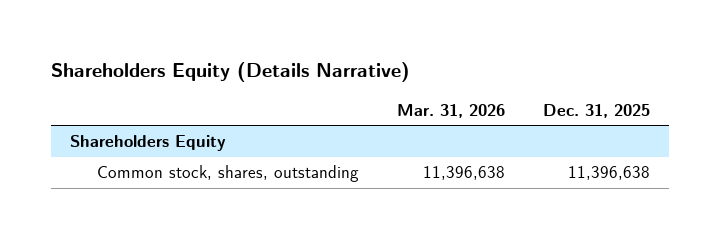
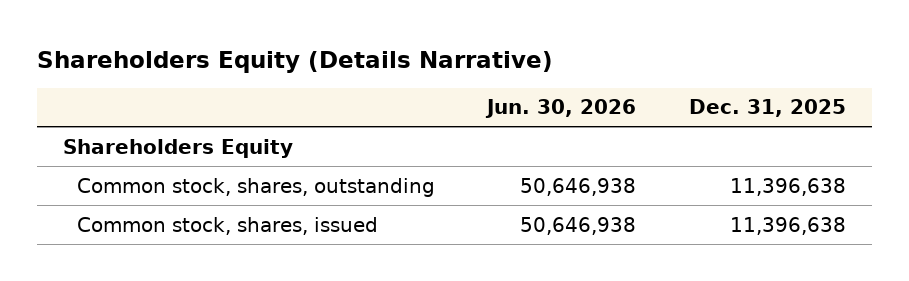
- | Mar. 31, 2026 | Dec. 31, 2025
+ | Jun. 30, 2026 | Dec. 31, 2025
+ Common stock, shares, issued | 50,646,938 | 11,396,638

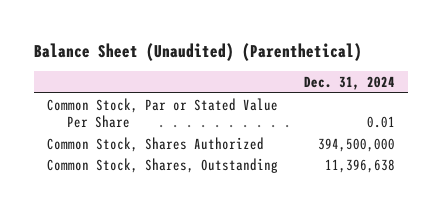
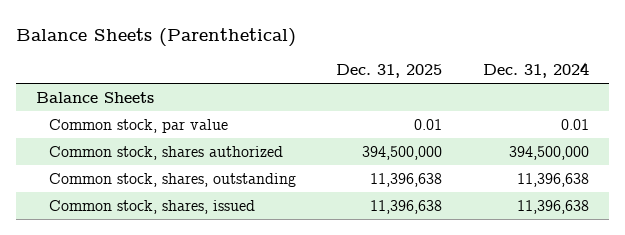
- Balance Sheet (Unaudited) (Parenthetical)
+ Balance Sheets (Parenthetical)
- | Dec. 31, 2024
+ | Dec. 31, 2025 | Dec. 31, 2024
- Common Stock, Par or Stated Value Per Share | 0.01
- Common Stock, Shares Authorized | 394,500,000
- Common Stock, Shares, Outstanding | 11,396,638
+ Balance Sheets
+ Common stock, par value | 0.01 | 0.01
+ Common stock, shares authorized | 394,500,000 | 394,500,000
+ Common stock, shares, outstanding | 11,396,638 | 11,396,638
+ Common stock, shares, issued | 11,396,638 | 11,396,638

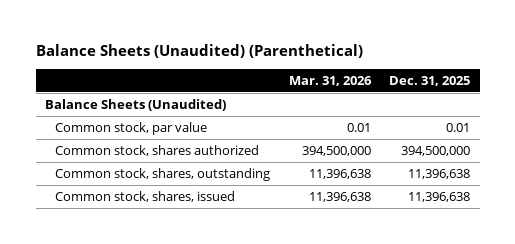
- Balance Sheets (Parenthetical)
+ Balance Sheets (Unaudited) (Parenthetical)
- | Dec. 31, 2025 | Dec. 31, 2024
+ | Mar. 31, 2026 | Dec. 31, 2025
- Balance Sheets
+ Balance Sheets (Unaudited)

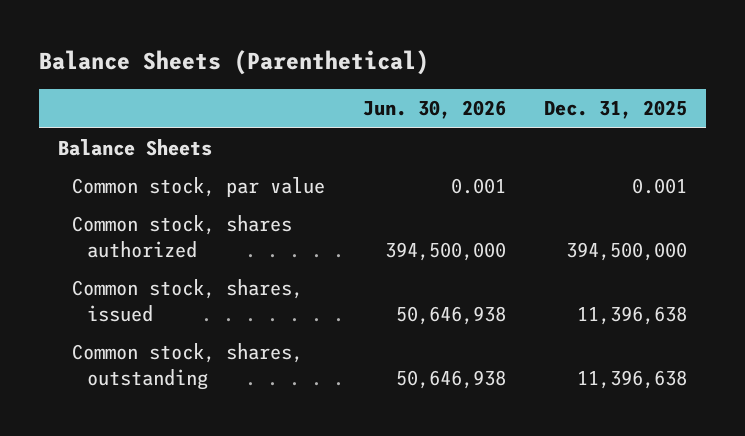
- Balance Sheets (Unaudited) (Parenthetical)
+ Balance Sheets (Parenthetical)
- | Mar. 31, 2026 | Dec. 31, 2025
+ | Jun. 30, 2026 | Dec. 31, 2025
- Balance Sheets (Unaudited)
- Common stock, par value | 0.01 | 0.01
+ Balance Sheets
+ Common stock, par value | 0.001 | 0.001
moved down: Common stock, shares, outstanding | 50,646,938 | 11,396,638

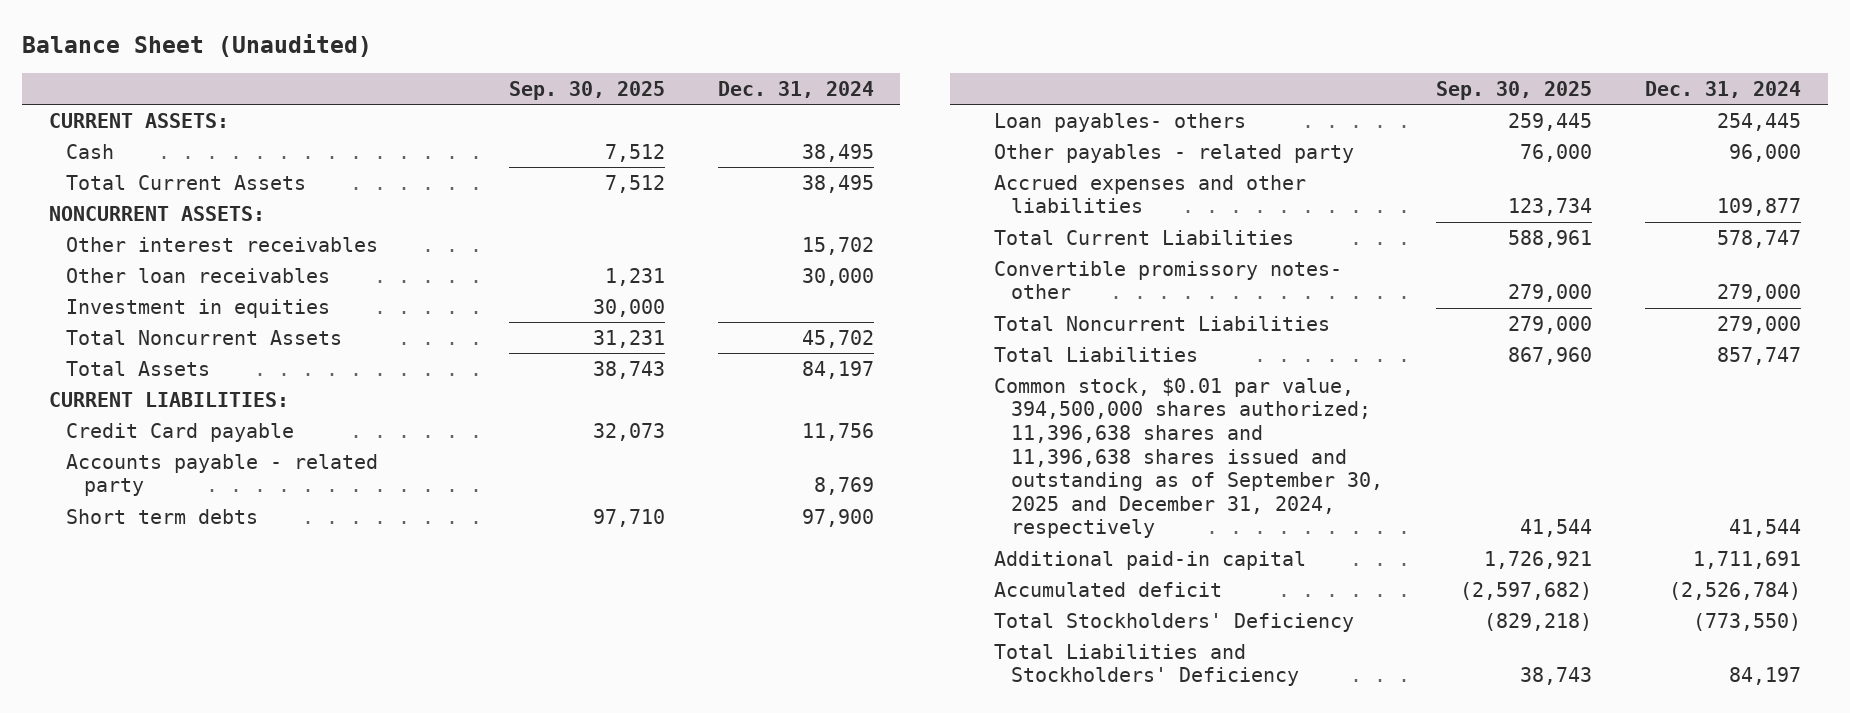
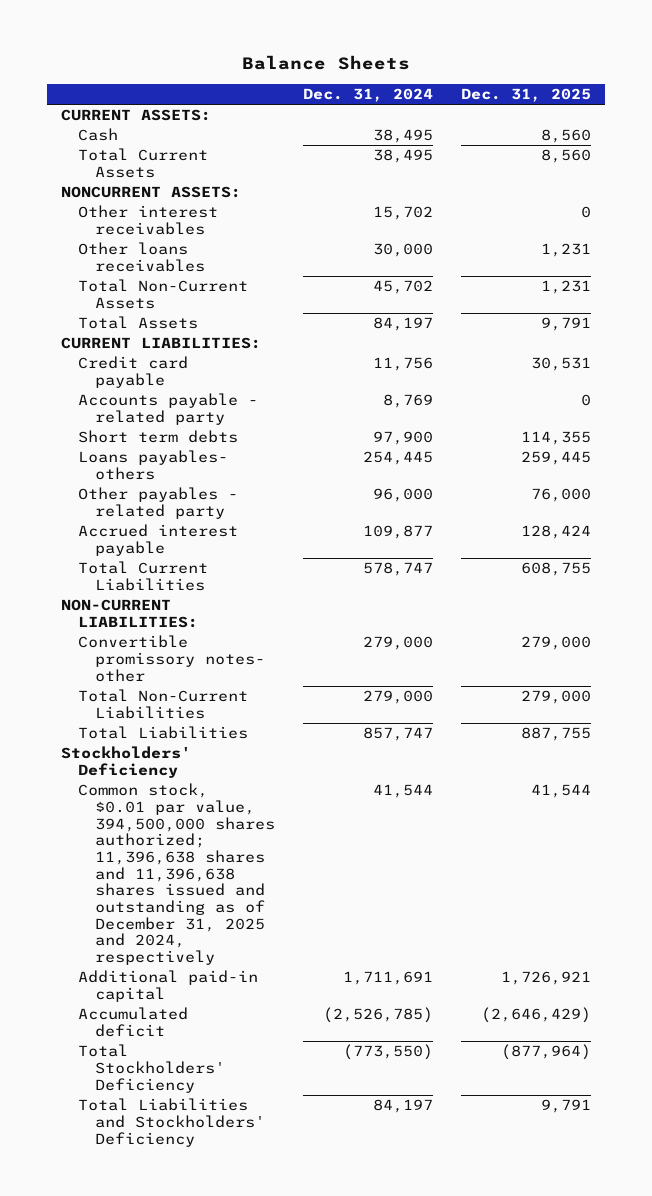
- Balance Sheet (Unaudited)
+ Balance Sheets
- | Sep. 30, 2025 | Dec. 31, 2024
+ | Dec. 31, 2024 | Dec. 31, 2025
- Other loan receivables | 1,231 | 30,000
- Investment in equities | 30,000 |
- Total Noncurrent Assets | 31,231 | 45,702
+ Other loans receivables | 30,000 | 1,231
+ Total Non-Current Assets | 45,702 | 1,231
- Credit Card payable | 32,073 | 11,756
+ Credit card payable | 11,756 | 30,531
- Loan payables- others | 259,445 | 254,445
+ Loans payables- others | 254,445 | 259,445
- Accrued expenses and other liabilities | 123,734 | 109,877
+ Accrued interest payable | 109,877 | 128,424
+ NON-CURRENT LIABILITIES:
- Total Noncurrent Liabilities | 279,000 | 279,000
+ Total Non-Current Liabilities | 279,000 | 279,000
- Common stock, $0.01 par value, 394,500,000 shares authorized; 11,396,638 shares and 11,396,638 shares issued and outstanding as of September 30, 2025 and December 31, 2024, respectively | 41,544 | 41,544
+ Stockholders' Deficiency
+ Common stock, $0.01 par value, 394,500,000 shares authorized; 11,396,638 shares and 11,396,638 shares issued and outstanding as of December 31, 2025 and 2024, respectively | 41,544 | 41,544
- Accumulated deficit | (2,597,682) | (2,526,784)
+ Accumulated deficit | (2,526,785) | (2,646,429)

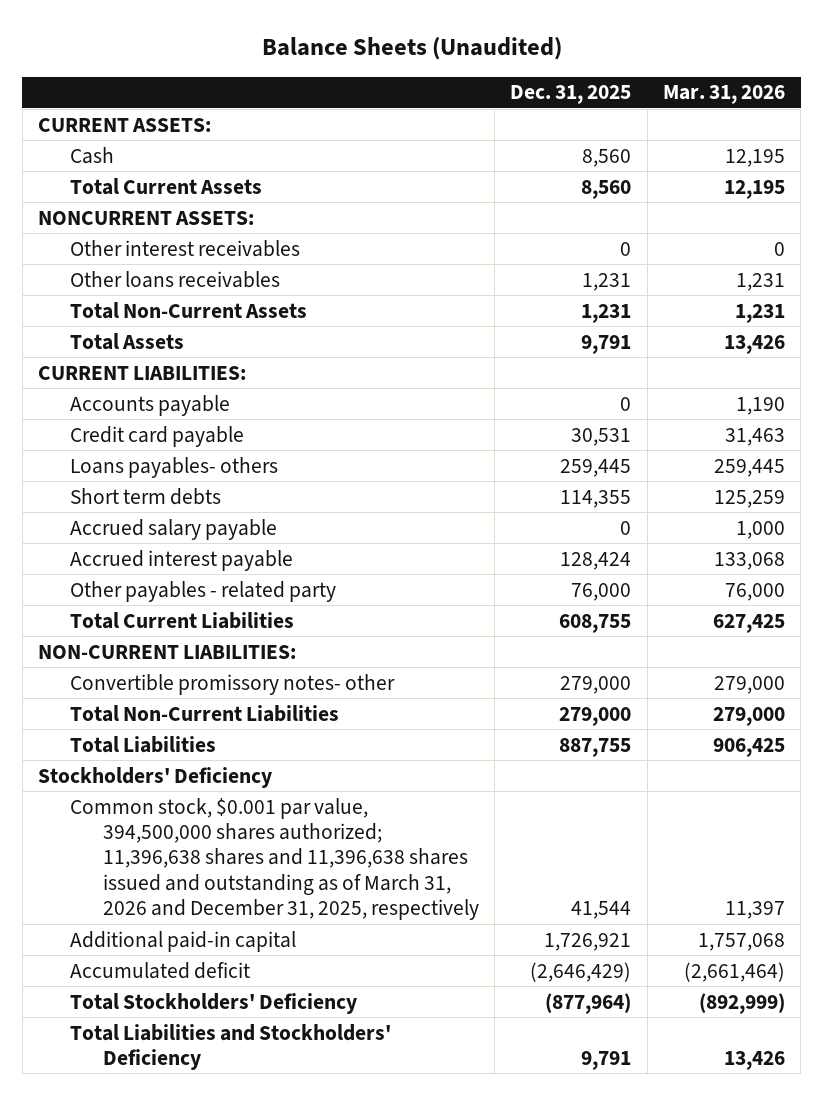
- Balance Sheets
+ Balance Sheets (Unaudited)
- | Dec. 31, 2024 | Dec. 31, 2025
+ | Dec. 31, 2025 | Mar. 31, 2026
+ Accounts payable | 0 | 1,190
- Accounts payable - related party | 8,769 | 0
moved down: Short term debts | 114,355 | 125,259
+ Accrued salary payable | 0 | 1,000
moved down: Other payables - related party | 76,000 | 76,000
- Common stock, $0.01 par value, 394,500,000 shares authorized; 11,396,638 shares and 11,396,638 shares issued and outstanding as of December 31, 2025 and 2024, respectively | 41,544 | 41,544
+ Common stock, $0.001 par value, 394,500,000 shares authorized; 11,396,638 shares and 11,396,638 shares issued and outstanding as of March 31, 2026 and December 31, 2025, respectively | 41,544 | 11,397

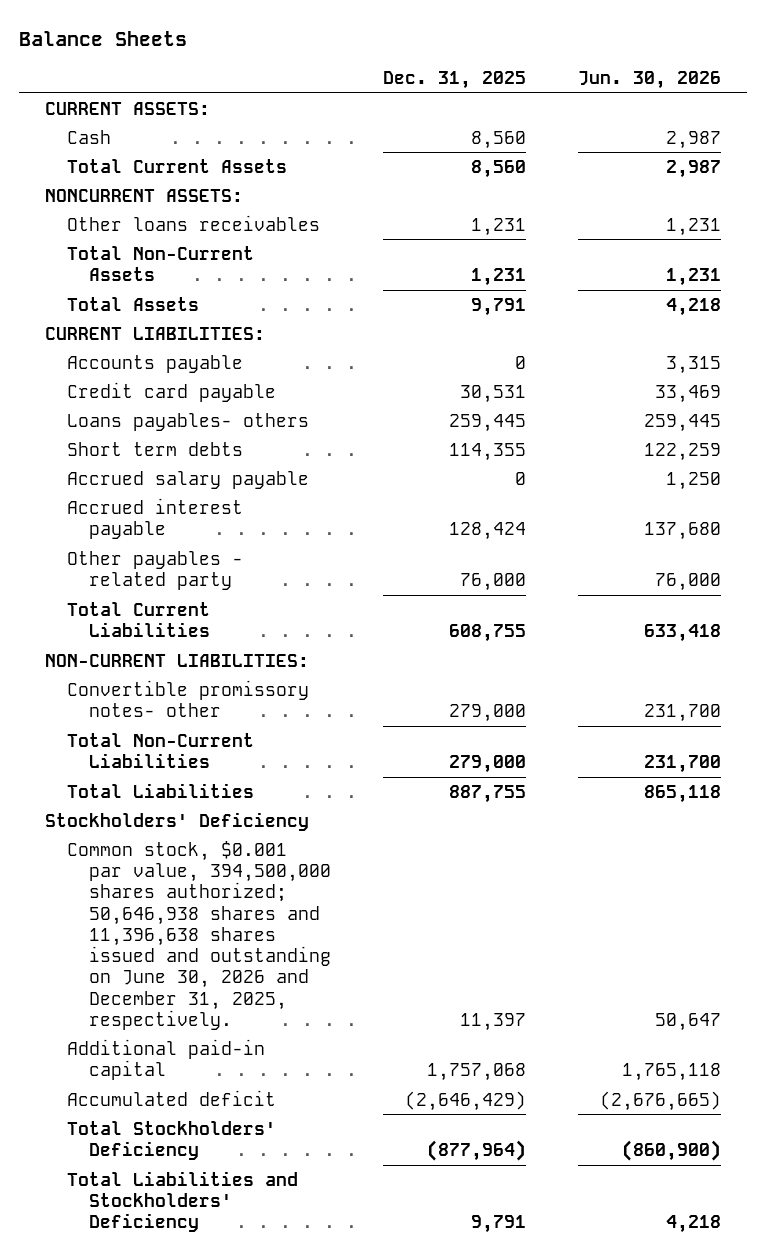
- Balance Sheets (Unaudited)
+ Balance Sheets
- | Dec. 31, 2025 | Mar. 31, 2026
+ | Dec. 31, 2025 | Jun. 30, 2026
- Other interest receivables | 0 | 0
- Common stock, $0.001 par value, 394,500,000 shares authorized; 11,396,638 shares and 11,396,638 shares issued and outstanding as of March 31, 2026 and December 31, 2025, respectively | 41,544 | 11,397
- Additional paid-in capital | 1,726,921 | 1,757,068
+ Common stock, $0.001 par value, 394,500,000 shares authorized; 50,646,938 shares and 11,396,638 shares issued and outstanding on June 30, 2026 and December 31, 2025, respectively. | 11,397 | 50,647
+ Additional paid-in capital | 1,757,068 | 1,765,118

